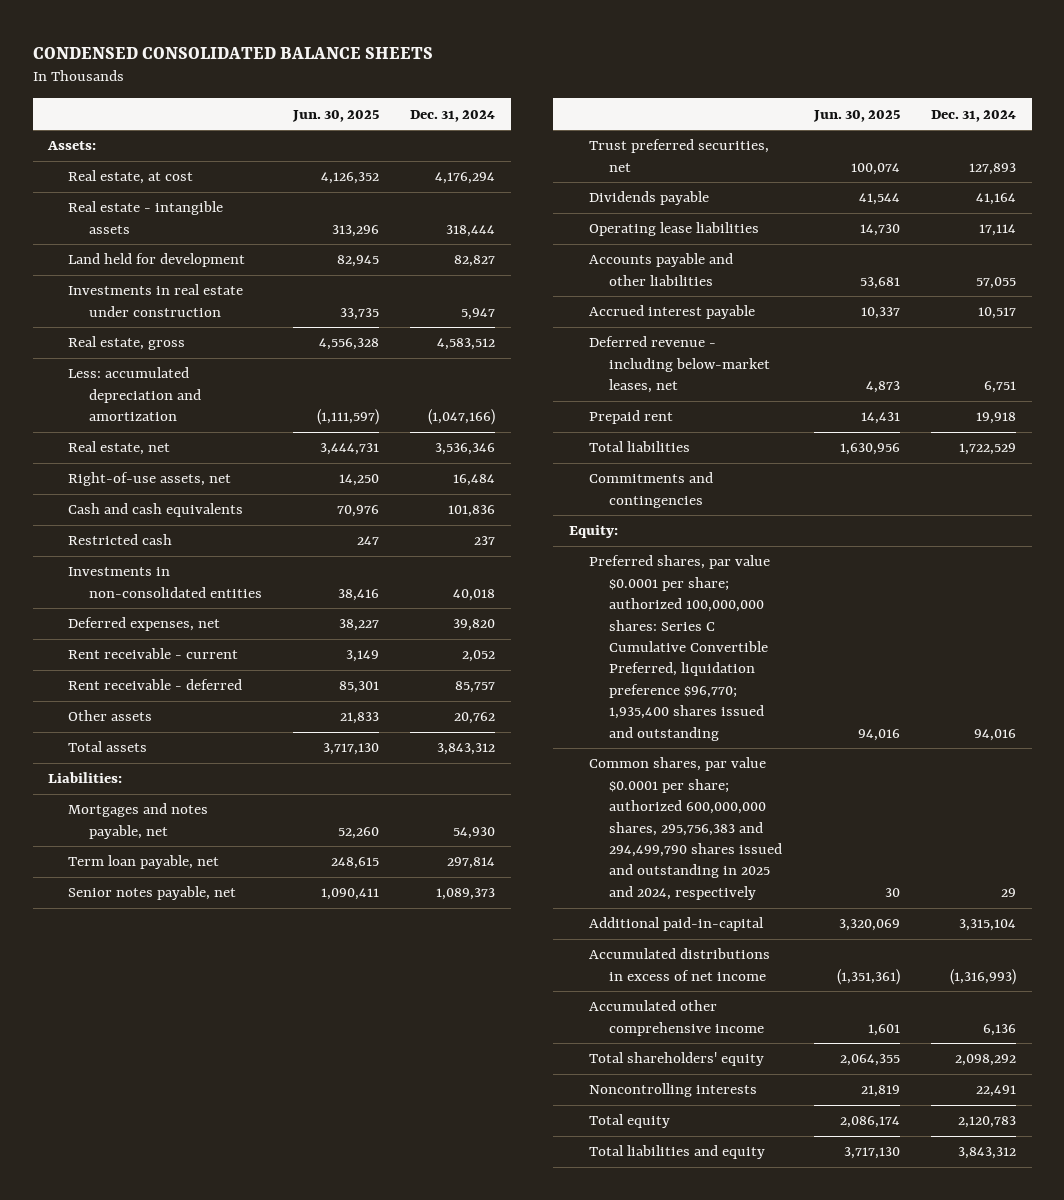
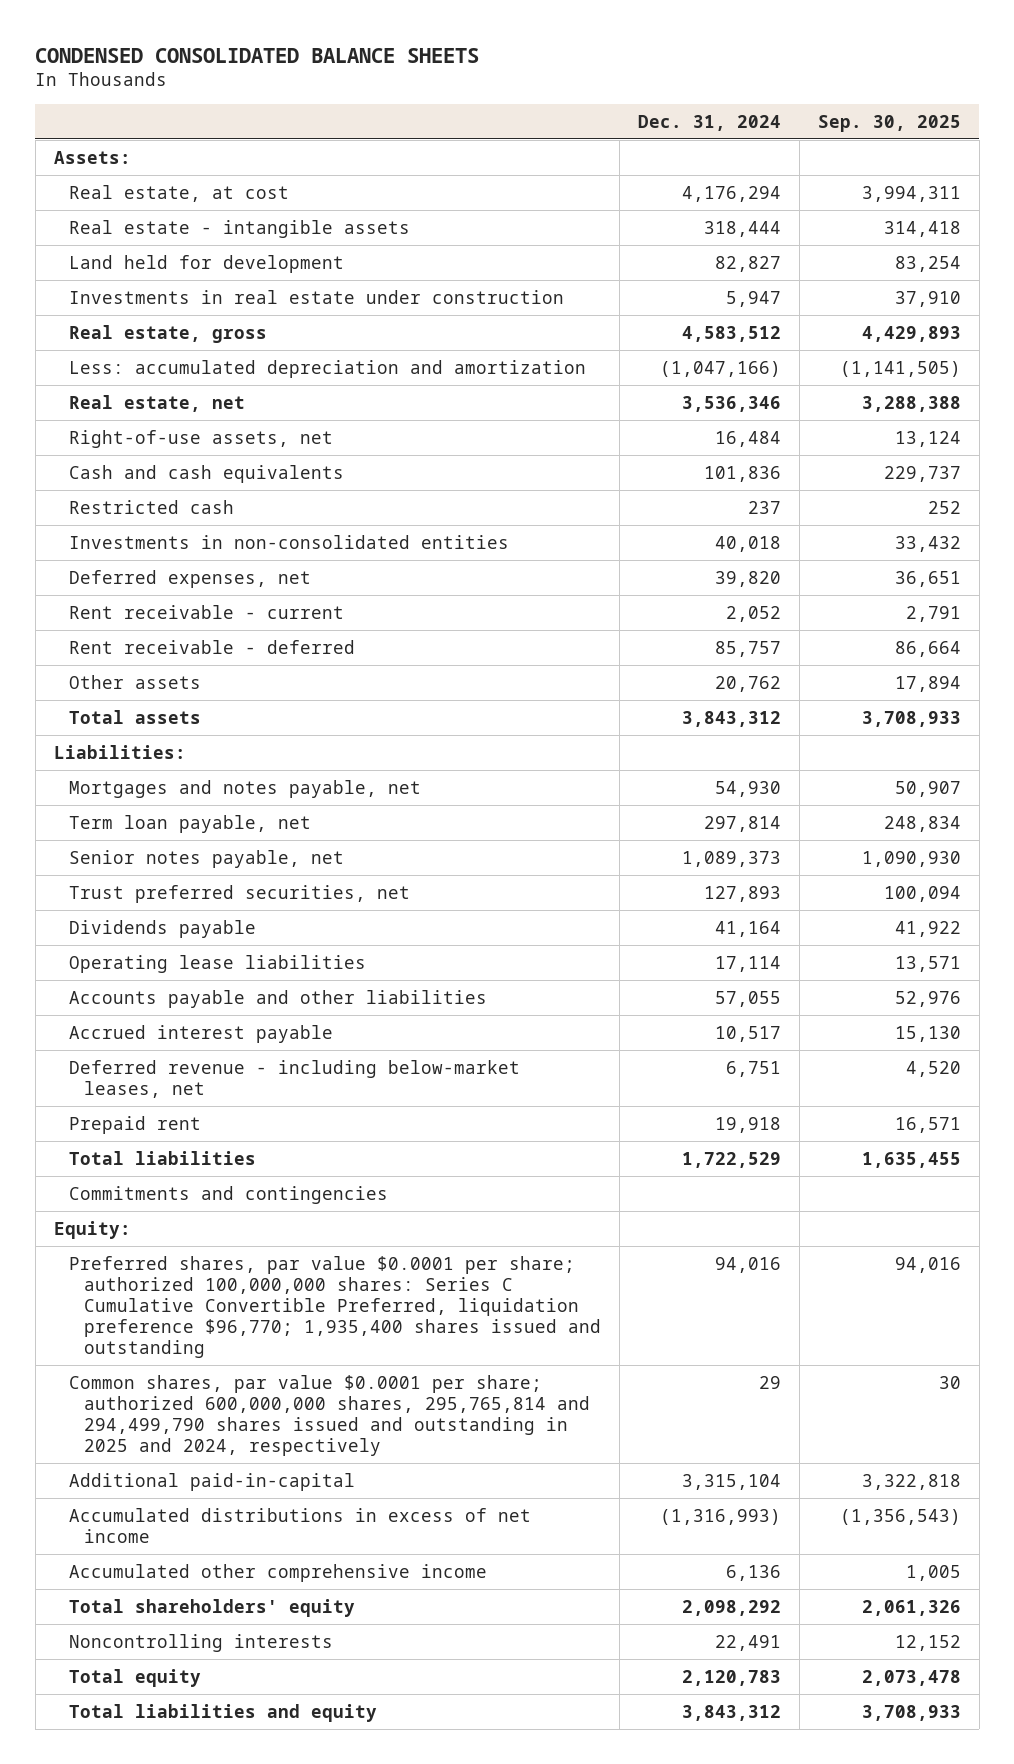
- | Jun. 30, 2025 | Dec. 31, 2024
+ | Dec. 31, 2024 | Sep. 30, 2025
- Common shares, par value $0.0001 per share; authorized 600,000,000 shares, 295,756,383 and 294,499,790 shares issued and outstanding in 2025 and 2024, respectively | 30 | 29
+ Common shares, par value $0.0001 per share; authorized 600,000,000 shares, 295,765,814 and 294,499,790 shares issued and outstanding in 2025 and 2024, respectively | 29 | 30

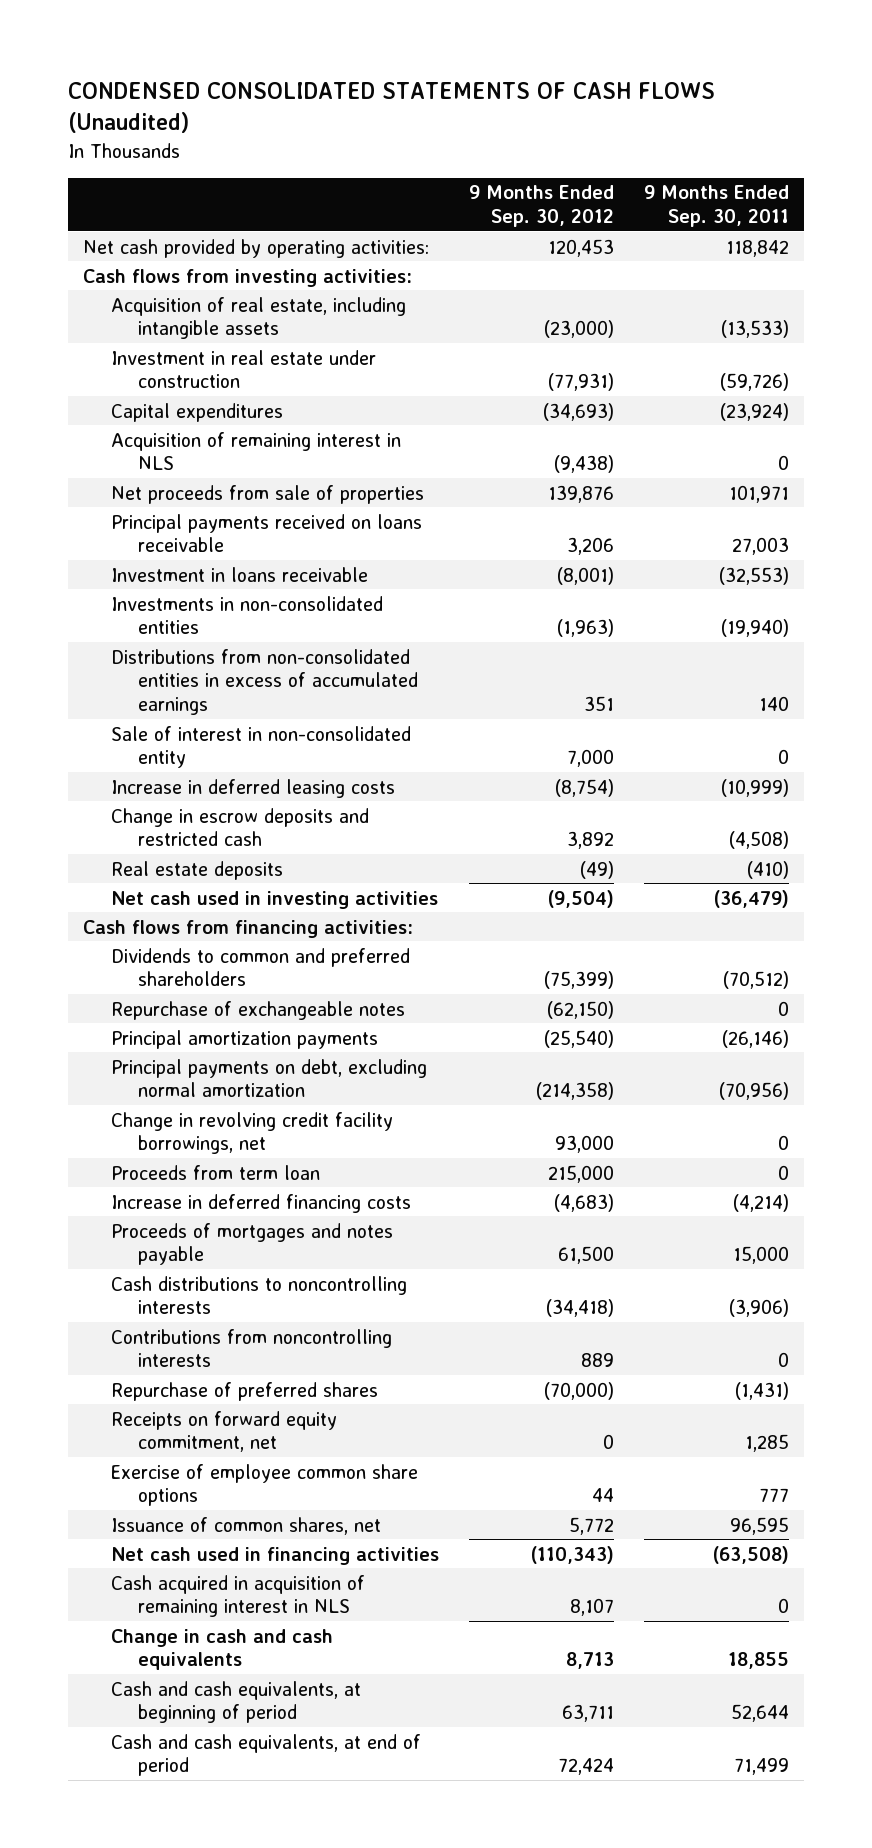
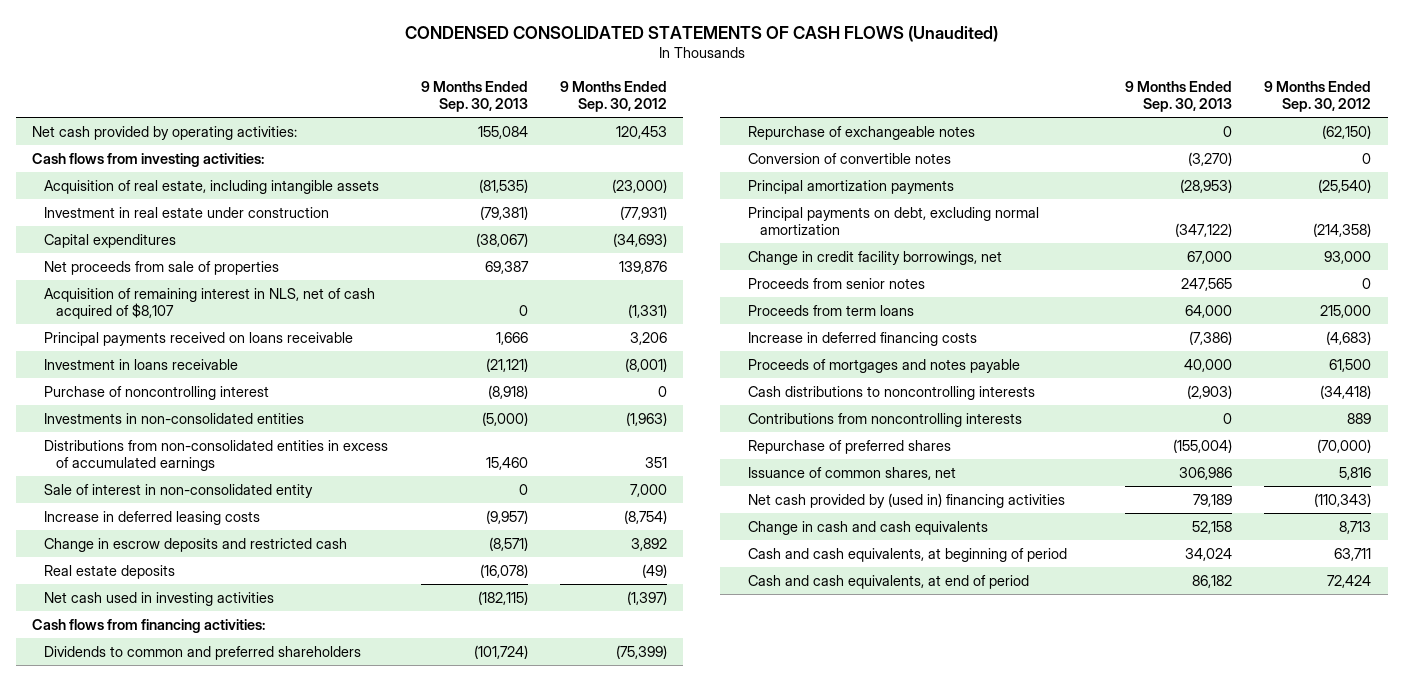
- | 9 Months Ended Sep. 30, 2012 | 9 Months Ended Sep. 30, 2011
+ | 9 Months Ended Sep. 30, 2013 | 9 Months Ended Sep. 30, 2012
- Acquisition of remaining interest in NLS | (9,438) | 0
+ Acquisition of remaining interest in NLS, net of cash acquired of $8,107 | 0 | (1,331)
+ Purchase of noncontrolling interest | (8,918) | 0
- Net cash used in investing activities | (9,504) | (36,479)
+ Net cash used in investing activities | (182,115) | (1,397)
+ Conversion of convertible notes | (3,270) | 0
- Change in revolving credit facility borrowings, net | 93,000 | 0
- Proceeds from term loan | 215,000 | 0
+ Change in credit facility borrowings, net | 67,000 | 93,000
+ Proceeds from senior notes | 247,565 | 0
+ Proceeds from term loans | 64,000 | 215,000
- Receipts on forward equity commitment, net | 0 | 1,285
- Exercise of employee common share options | 44 | 777
- Issuance of common shares, net | 5,772 | 96,595
- Net cash used in financing activities | (110,343) | (63,508)
- Cash acquired in acquisition of remaining interest in NLS | 8,107 | 0
+ Issuance of common shares, net | 306,986 | 5,816
+ Net cash provided by (used in) financing activities | 79,189 | (110,343)

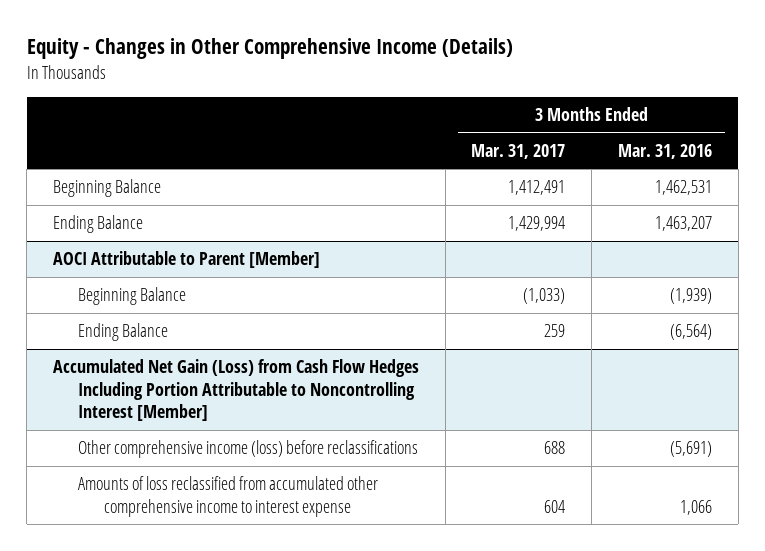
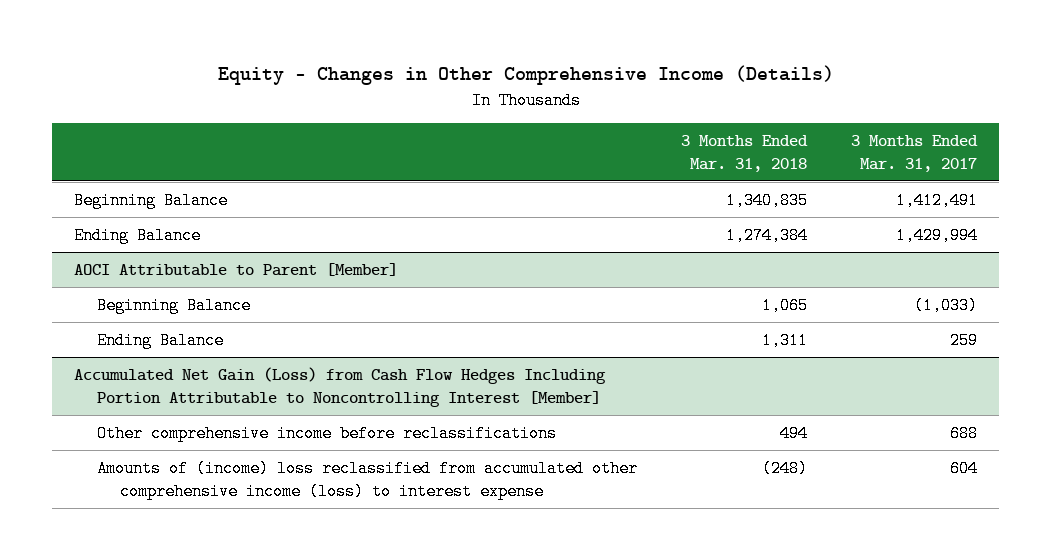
- | 3 Months Ended Mar. 31, 2017 | 3 Months Ended Mar. 31, 2016
+ | 3 Months Ended Mar. 31, 2018 | 3 Months Ended Mar. 31, 2017
@ Accumulated Net Gain (Loss) from Cash Flow Hedges Including Portion Attributable to Noncontrolling Interest [Member]
- Other comprehensive income (loss) before reclassifications | 688 | (5,691)
- Amounts of loss reclassified from accumulated other comprehensive income to interest expense | 604 | 1,066
+ Other comprehensive income before reclassifications | 494 | 688
+ Amounts of (income) loss reclassified from accumulated other comprehensive income (loss) to interest expense | (248) | 604

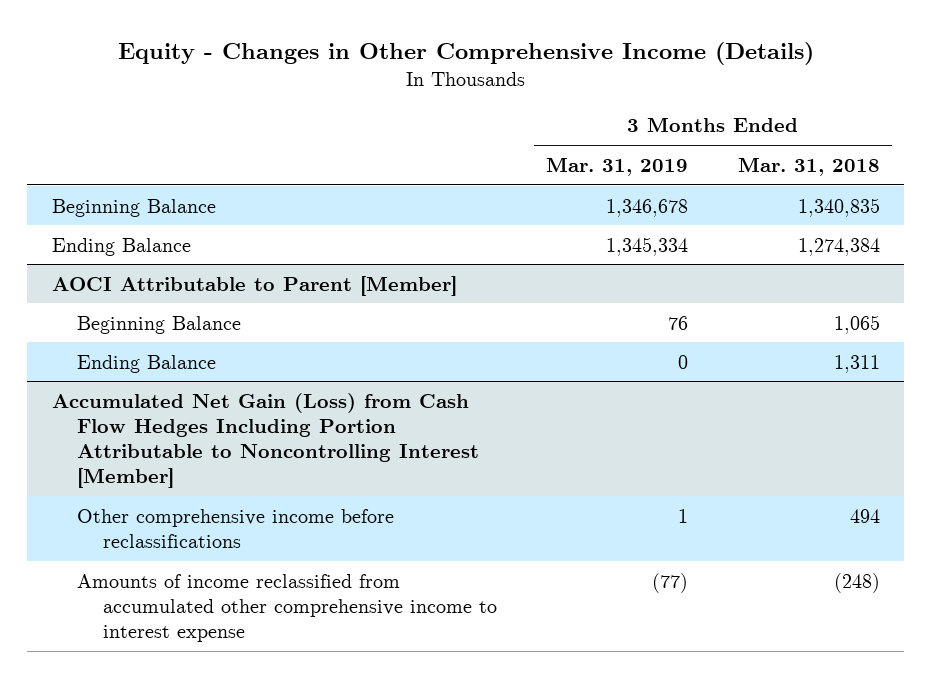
- | 3 Months Ended Mar. 31, 2018 | 3 Months Ended Mar. 31, 2017
+ | 3 Months Ended Mar. 31, 2019 | 3 Months Ended Mar. 31, 2018
@ Accumulated Net Gain (Loss) from Cash Flow Hedges Including Portion Attributable to Noncontrolling Interest [Member]
- Amounts of (income) loss reclassified from accumulated other comprehensive income (loss) to interest expense | (248) | 604
+ Amounts of income reclassified from accumulated other comprehensive income to interest expense | (77) | (248)

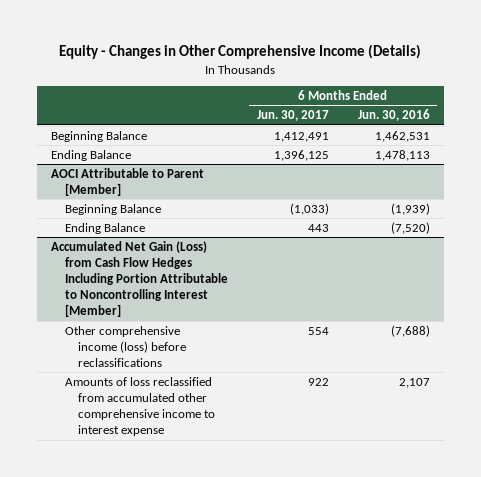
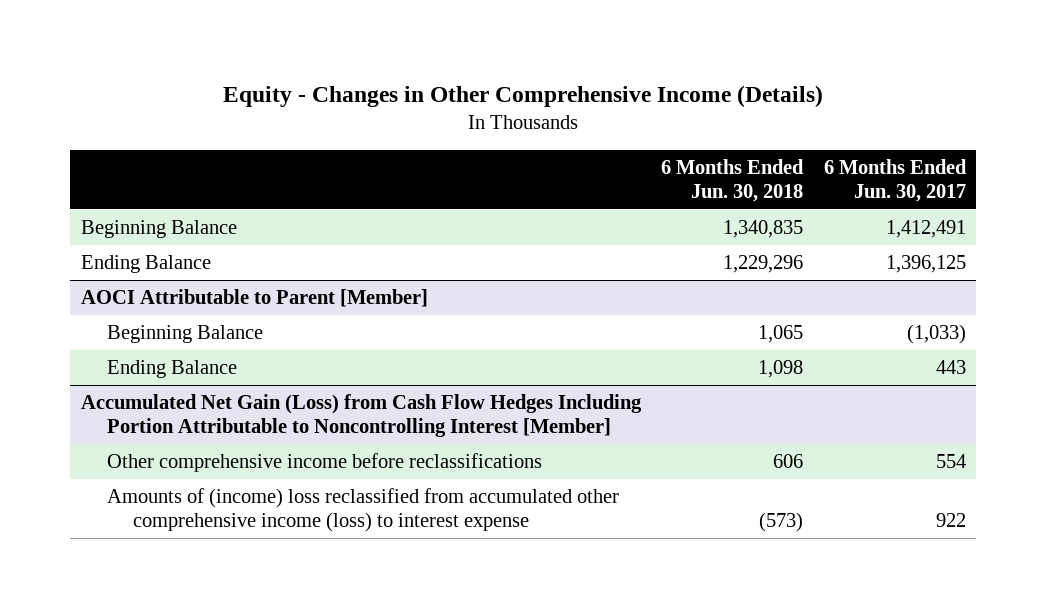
- | 6 Months Ended Jun. 30, 2017 | 6 Months Ended Jun. 30, 2016
+ | 6 Months Ended Jun. 30, 2018 | 6 Months Ended Jun. 30, 2017
@ Accumulated Net Gain (Loss) from Cash Flow Hedges Including Portion Attributable to Noncontrolling Interest [Member]
- Other comprehensive income (loss) before reclassifications | 554 | (7,688)
- Amounts of loss reclassified from accumulated other comprehensive income to interest expense | 922 | 2,107
+ Other comprehensive income before reclassifications | 606 | 554
+ Amounts of (income) loss reclassified from accumulated other comprehensive income (loss) to interest expense | (573) | 922

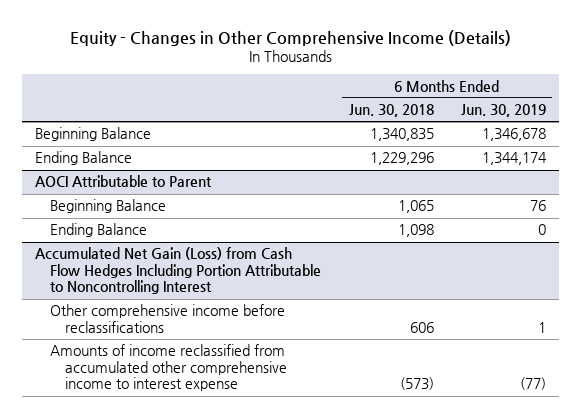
- | 6 Months Ended Jun. 30, 2018 | 6 Months Ended Jun. 30, 2017
+ | 6 Months Ended Jun. 30, 2018 | 6 Months Ended Jun. 30, 2019
- AOCI Attributable to Parent [Member]
+ AOCI Attributable to Parent
- Accumulated Net Gain (Loss) from Cash Flow Hedges Including Portion Attributable to Noncontrolling Interest [Member]
+ Accumulated Net Gain (Loss) from Cash Flow Hedges Including Portion Attributable to Noncontrolling Interest
- Amounts of (income) loss reclassified from accumulated other comprehensive income (loss) to interest expense | (573) | 922
+ Amounts of income reclassified from accumulated other comprehensive income to interest expense | (573) | (77)

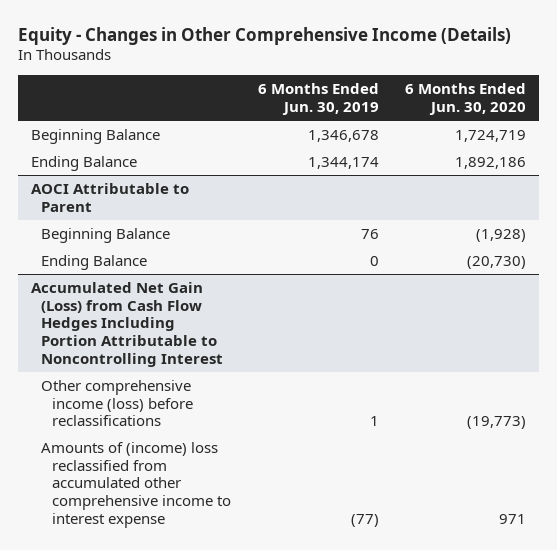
- | 6 Months Ended Jun. 30, 2018 | 6 Months Ended Jun. 30, 2019
+ | 6 Months Ended Jun. 30, 2019 | 6 Months Ended Jun. 30, 2020
@ Accumulated Net Gain (Loss) from Cash Flow Hedges Including Portion Attributable to Noncontrolling Interest
- Other comprehensive income before reclassifications | 606 | 1
- Amounts of income reclassified from accumulated other comprehensive income to interest expense | (573) | (77)
+ Other comprehensive income (loss) before reclassifications | 1 | (19,773)
+ Amounts of (income) loss reclassified from accumulated other comprehensive income to interest expense | (77) | 971

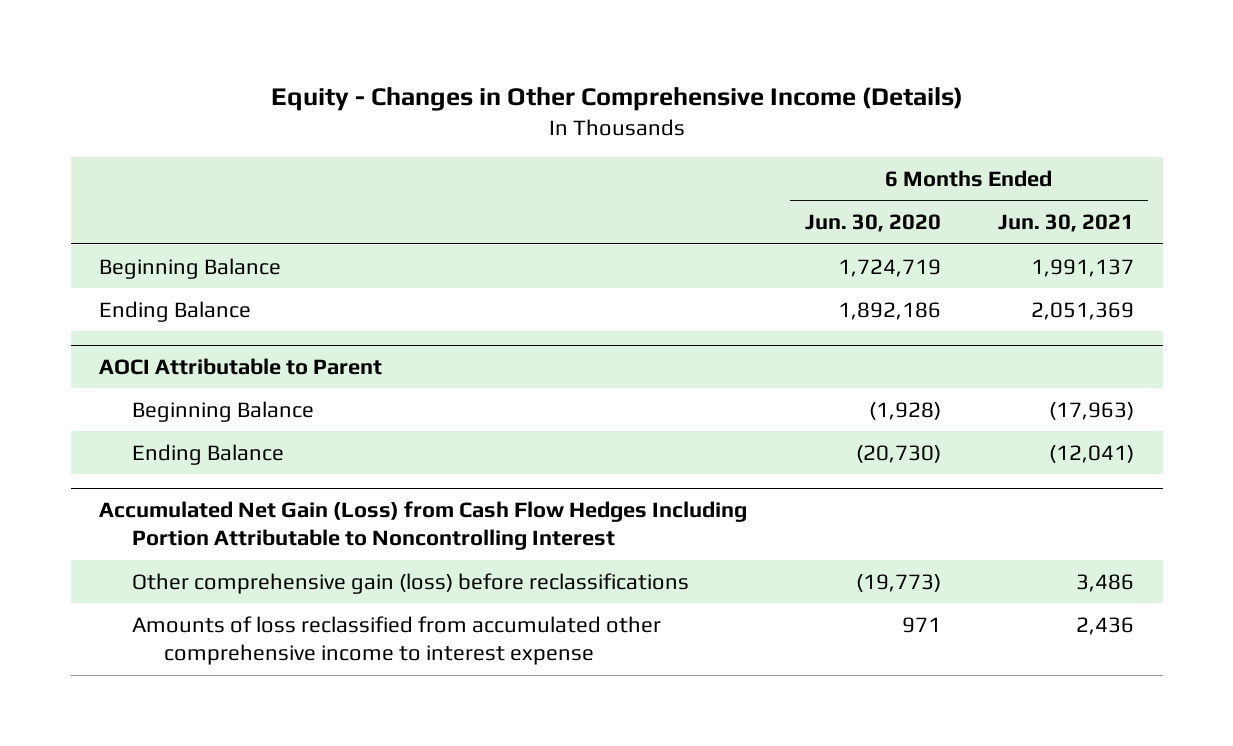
- | 6 Months Ended Jun. 30, 2019 | 6 Months Ended Jun. 30, 2020
+ | 6 Months Ended Jun. 30, 2020 | 6 Months Ended Jun. 30, 2021
@ Accumulated Net Gain (Loss) from Cash Flow Hedges Including Portion Attributable to Noncontrolling Interest
- Other comprehensive income (loss) before reclassifications | 1 | (19,773)
- Amounts of (income) loss reclassified from accumulated other comprehensive income to interest expense | (77) | 971
+ Other comprehensive gain (loss) before reclassifications | (19,773) | 3,486
+ Amounts of loss reclassified from accumulated other comprehensive income to interest expense | 971 | 2,436

